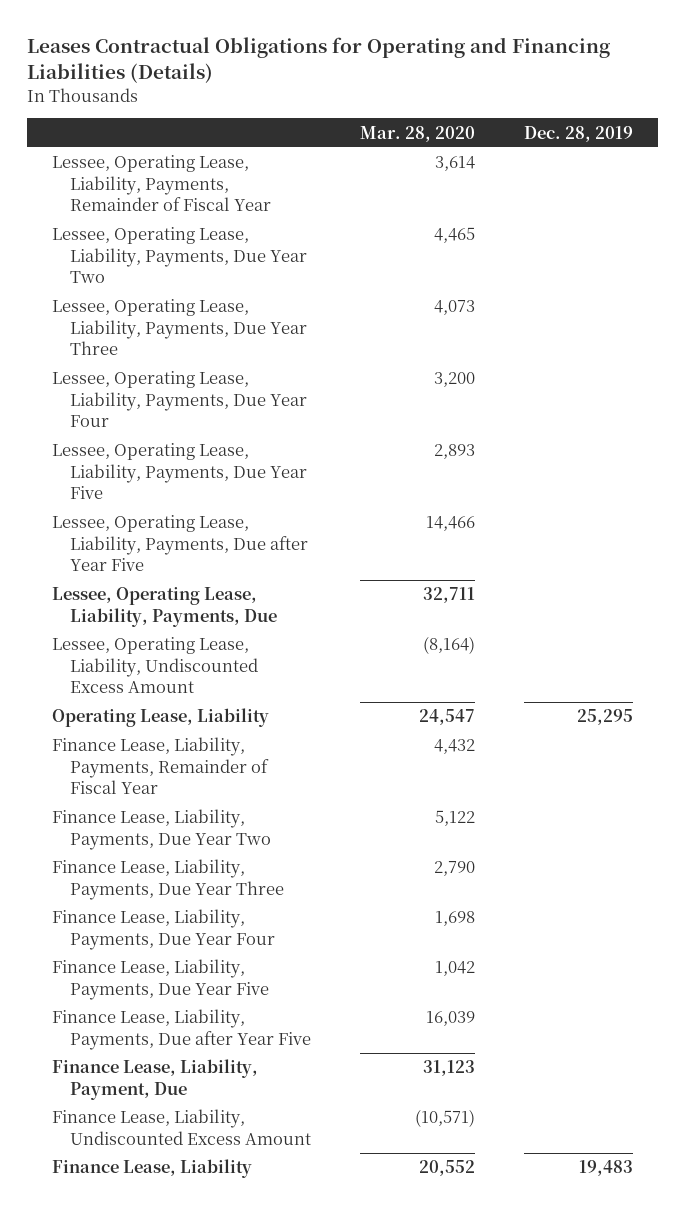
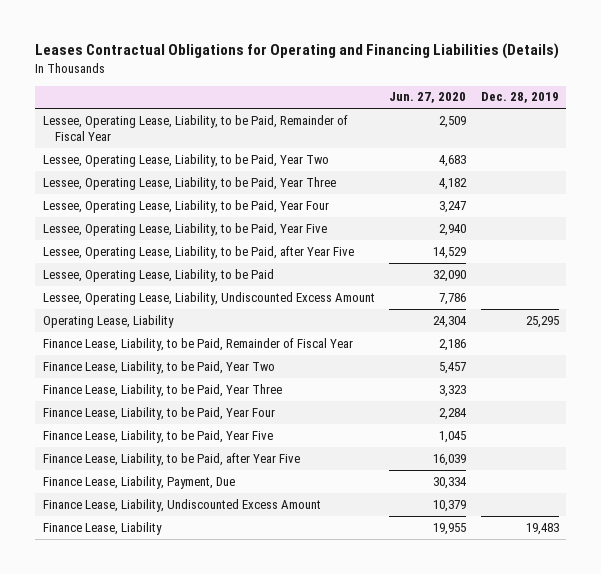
- | Mar. 28, 2020 | Dec. 28, 2019
+ | Jun. 27, 2020 | Dec. 28, 2019
- Lessee, Operating Lease, Liability, Payments, Remainder of Fiscal Year | 3,614 |
- Lessee, Operating Lease, Liability, Payments, Due Year Two | 4,465 |
- Lessee, Operating Lease, Liability, Payments, Due Year Three | 4,073 |
- Lessee, Operating Lease, Liability, Payments, Due Year Four | 3,200 |
- Lessee, Operating Lease, Liability, Payments, Due Year Five | 2,893 |
- Lessee, Operating Lease, Liability, Payments, Due after Year Five | 14,466 |
- Lessee, Operating Lease, Liability, Payments, Due | 32,711 |
+ Lessee, Operating Lease, Liability, to be Paid, Remainder of Fiscal Year | 2,509 |
+ Lessee, Operating Lease, Liability, to be Paid, Year Two | 4,683 |
+ Lessee, Operating Lease, Liability, to be Paid, Year Three | 4,182 |
+ Lessee, Operating Lease, Liability, to be Paid, Year Four | 3,247 |
+ Lessee, Operating Lease, Liability, to be Paid, Year Five | 2,940 |
+ Lessee, Operating Lease, Liability, to be Paid, after Year Five | 14,529 |
+ Lessee, Operating Lease, Liability, to be Paid | 32,090 |
- Finance Lease, Liability, Payments, Remainder of Fiscal Year | 4,432 |
- Finance Lease, Liability, Payments, Due Year Two | 5,122 |
- Finance Lease, Liability, Payments, Due Year Three | 2,790 |
- Finance Lease, Liability, Payments, Due Year Four | 1,698 |
- Finance Lease, Liability, Payments, Due Year Five | 1,042 |
- Finance Lease, Liability, Payments, Due after Year Five | 16,039 |
+ Finance Lease, Liability, to be Paid, Remainder of Fiscal Year | 2,186 |
+ Finance Lease, Liability, to be Paid, Year Two | 5,457 |
+ Finance Lease, Liability, to be Paid, Year Three | 3,323 |
+ Finance Lease, Liability, to be Paid, Year Four | 2,284 |
+ Finance Lease, Liability, to be Paid, Year Five | 1,045 |
+ Finance Lease, Liability, to be Paid, after Year Five | 16,039 |

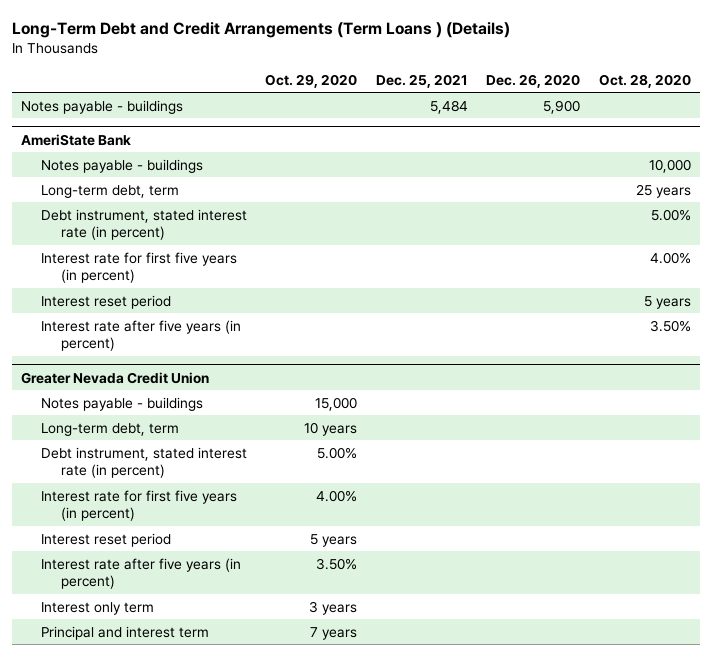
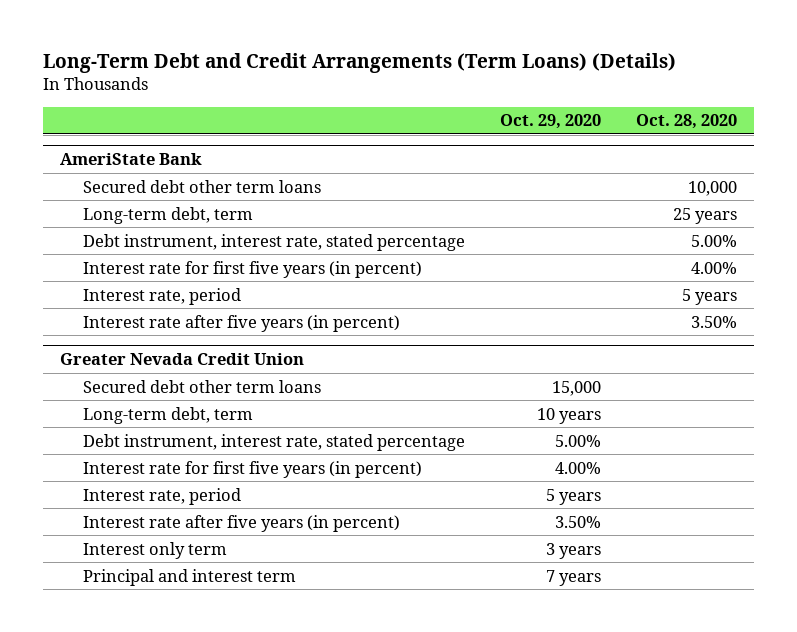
- Long-Term Debt and Credit Arrangements (Term Loans ) (Details)
+ Long-Term Debt and Credit Arrangements (Term Loans) (Details)
- | Oct. 29, 2020 | Dec. 25, 2021 | Dec. 26, 2020 | Oct. 28, 2020
+ | Oct. 29, 2020 | Oct. 28, 2020
- Notes payable - buildings | | 5,484 | 5,900 |
@ AmeriState Bank
- Notes payable - buildings | | | | 10,000
+ Secured debt other term loans | | 10,000
- Debt instrument, stated interest rate (in percent) | | | | 5.00%
+ Debt instrument, interest rate, stated percentage | | 5.00%
- Interest reset period | | | | 5 years
+ Interest rate, period | | 5 years
@ Greater Nevada Credit Union
- Notes payable - buildings | 15,000 | | |
+ Secured debt other term loans | 15,000 |
- Debt instrument, stated interest rate (in percent) | 5.00% | | |
+ Debt instrument, interest rate, stated percentage | 5.00% |
- Interest reset period | 5 years | | |
+ Interest rate, period | 5 years |

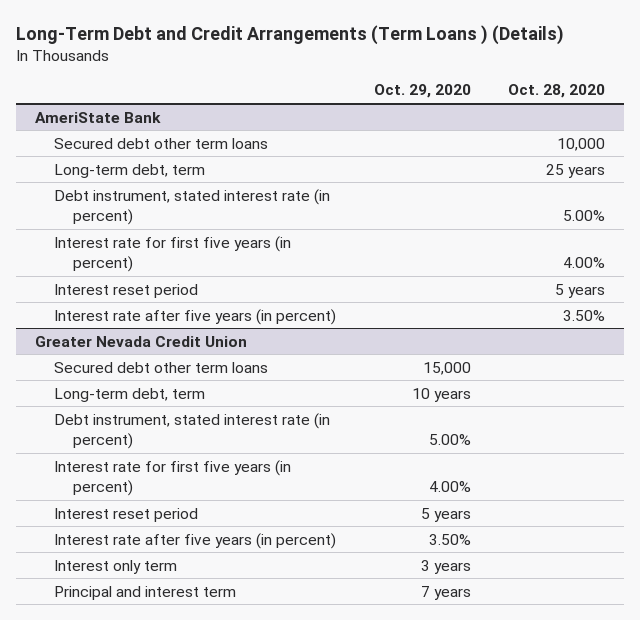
- Long-Term Debt and Credit Arrangements (Term Loans) (Details)
+ Long-Term Debt and Credit Arrangements (Term Loans ) (Details)
@ AmeriState Bank
- Debt instrument, interest rate, stated percentage | | 5.00%
+ Debt instrument, stated interest rate (in percent) | | 5.00%
- Interest rate, period | | 5 years
+ Interest reset period | | 5 years
@ Greater Nevada Credit Union
- Debt instrument, interest rate, stated percentage | 5.00% |
+ Debt instrument, stated interest rate (in percent) | 5.00% |
- Interest rate, period | 5 years |
+ Interest reset period | 5 years |

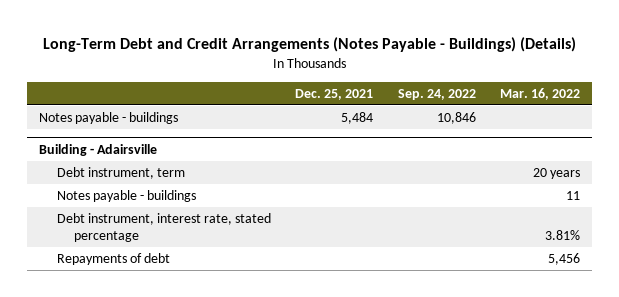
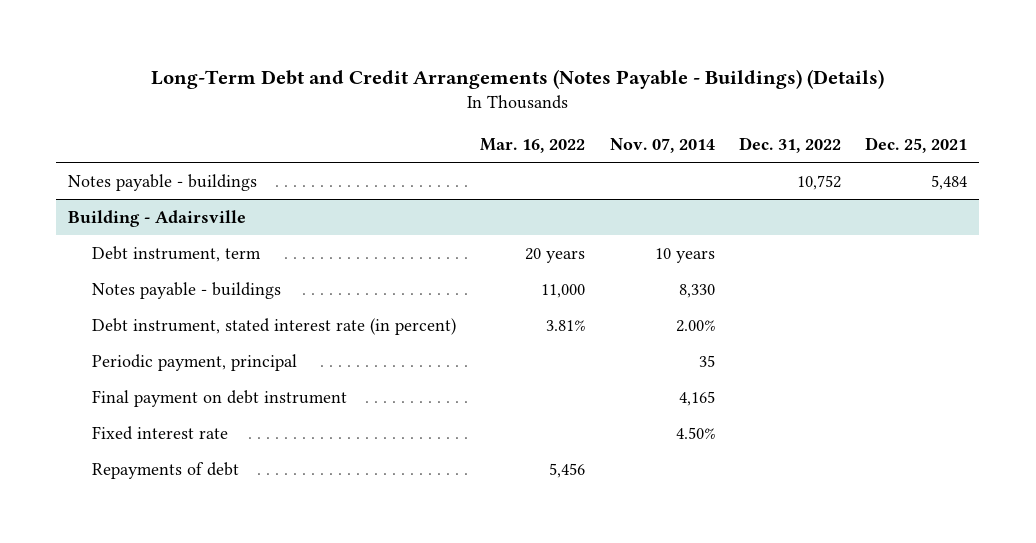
- | Dec. 25, 2021 | Sep. 24, 2022 | Mar. 16, 2022
+ | Mar. 16, 2022 | Nov. 07, 2014 | Dec. 31, 2022 | Dec. 25, 2021
@ Building - Adairsville
- Notes payable - buildings | | | 11
- Debt instrument, interest rate, stated percentage | | | 3.81%
+ Notes payable - buildings | 11,000 | 8,330 | |
+ Debt instrument, stated interest rate (in percent) | 3.81% | 2.00% | |
+ Periodic payment, principal | | 35 | |
+ Final payment on debt instrument | | 4,165 | |
+ Fixed interest rate | | 4.50% | |

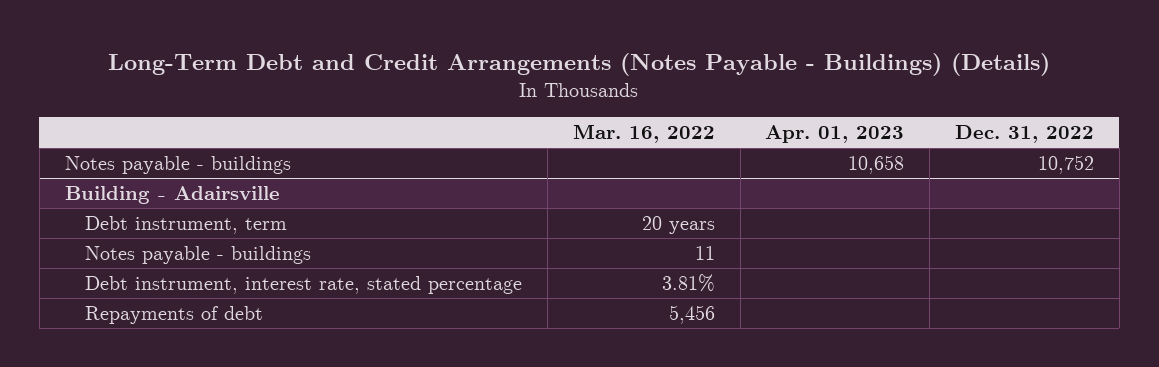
- | Mar. 16, 2022 | Nov. 07, 2014 | Dec. 31, 2022 | Dec. 25, 2021
+ | Mar. 16, 2022 | Apr. 01, 2023 | Dec. 31, 2022
@ Building - Adairsville
- Notes payable - buildings | 11,000 | 8,330 | |
- Debt instrument, stated interest rate (in percent) | 3.81% | 2.00% | |
- Periodic payment, principal | | 35 | |
- Final payment on debt instrument | | 4,165 | |
- Fixed interest rate | | 4.50% | |
+ Notes payable - buildings | 11 | |
+ Debt instrument, interest rate, stated percentage | 3.81% | |

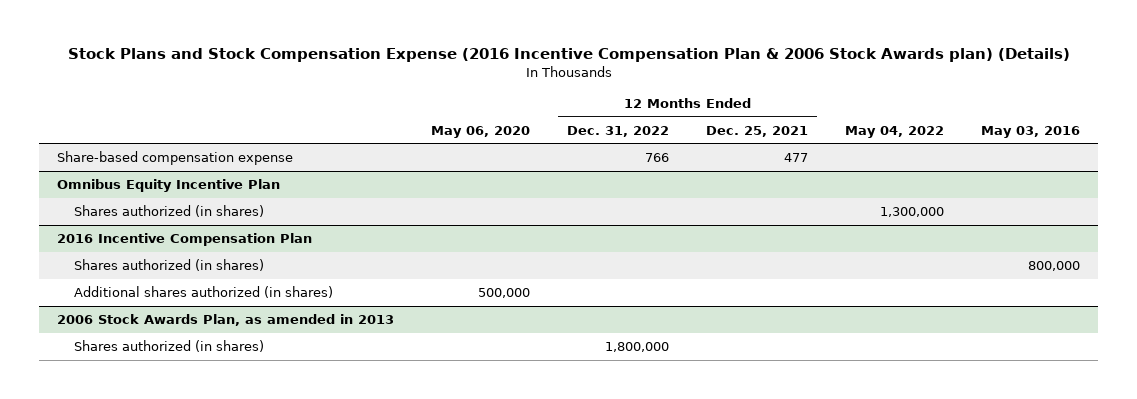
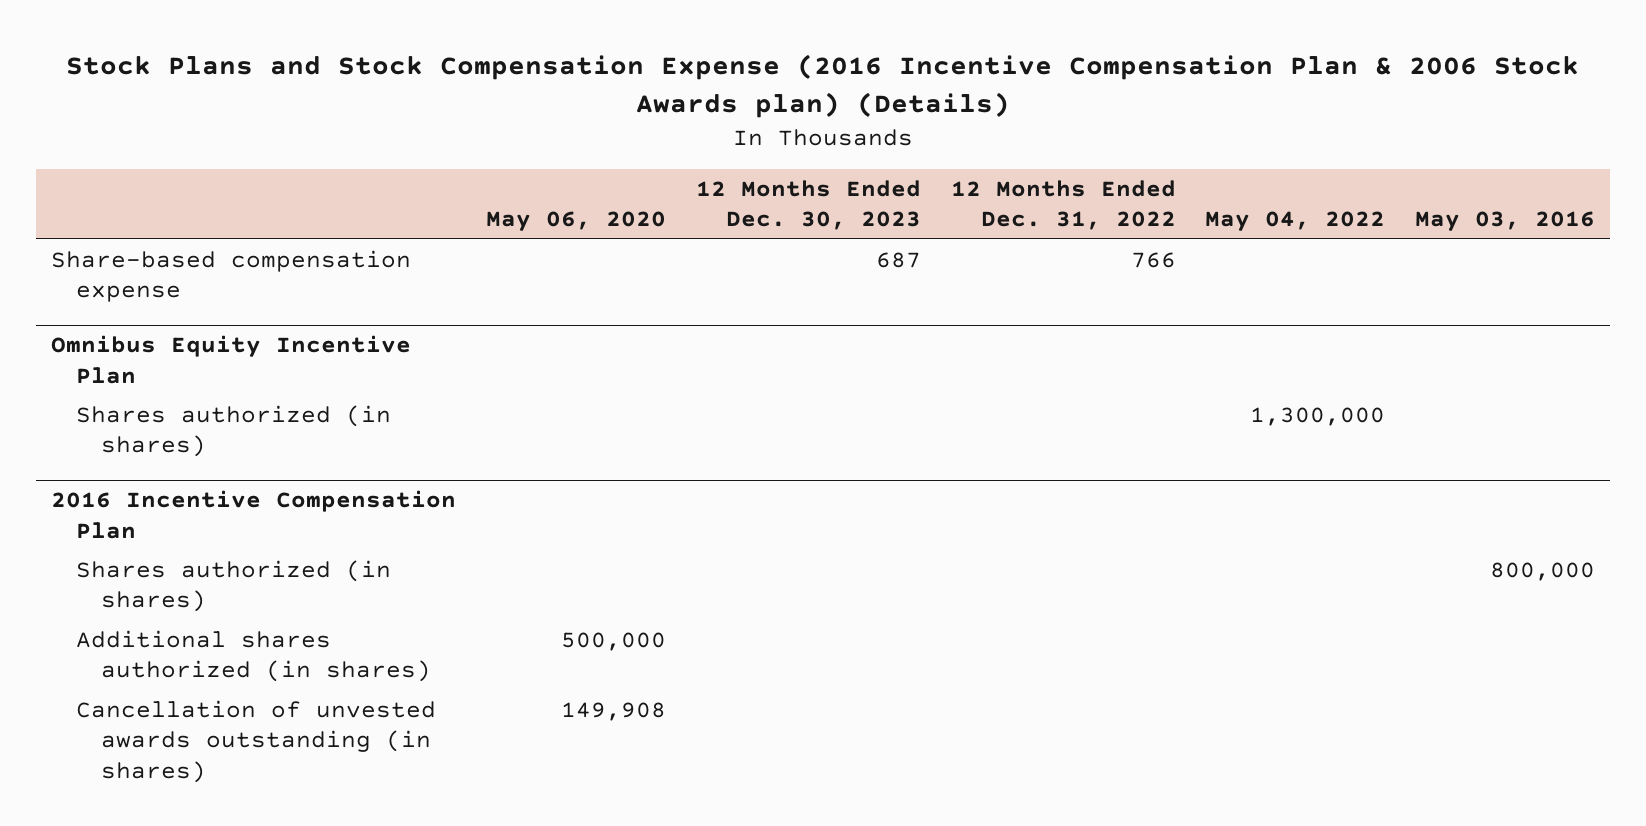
- | May 06, 2020 | 12 Months Ended Dec. 31, 2022 | 12 Months Ended Dec. 25, 2021 | May 04, 2022 | May 03, 2016
+ | May 06, 2020 | 12 Months Ended Dec. 30, 2023 | 12 Months Ended Dec. 31, 2022 | May 04, 2022 | May 03, 2016
- 2006 Stock Awards Plan, as amended in 2013
- Shares authorized (in shares) | | 1,800,000 | | |
@ 2016 Incentive Compensation Plan
+ Cancellation of unvested awards outstanding (in shares) | 149,908 | | | |

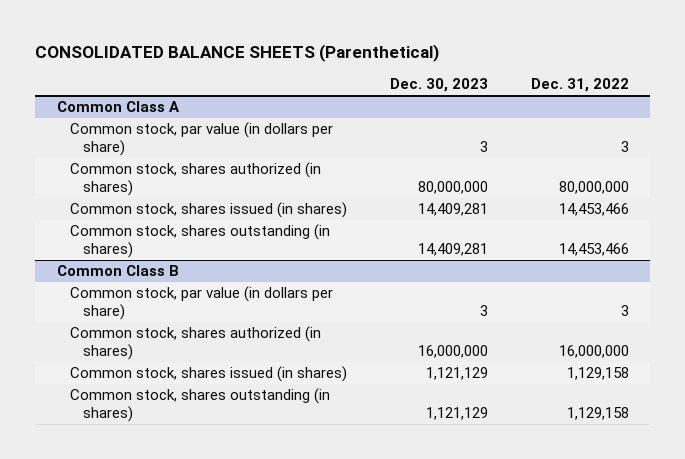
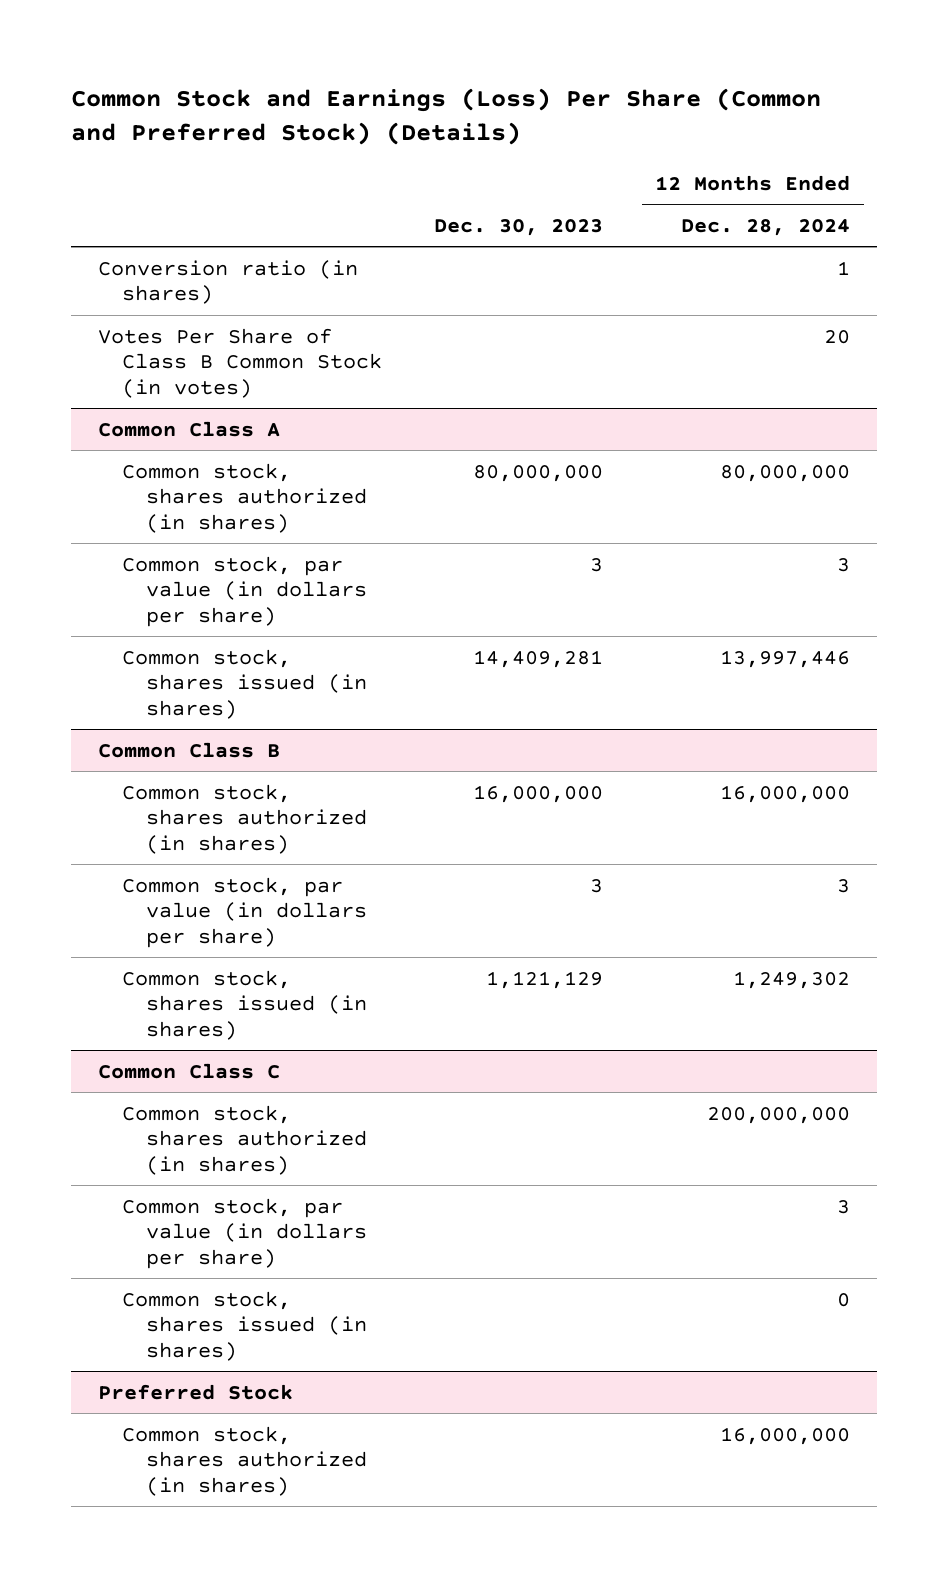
- CONSOLIDATED BALANCE SHEETS (Parenthetical)
+ Common Stock and Earnings (Loss) Per Share (Common and Preferred Stock) (Details)
- | Dec. 30, 2023 | Dec. 31, 2022
+ | Dec. 30, 2023 | 12 Months Ended Dec. 28, 2024
+ Conversion ratio (in shares) | | 1
+ Votes Per Share of Class B Common Stock (in votes) | | 20
@ Common Class A
moved down: Common stock, par value (in dollars per share) | 3 | 3
- Common stock, shares outstanding (in shares) | 14,409,281 | 14,453,466
@ Common Class B
moved down: Common stock, par value (in dollars per share) | 3 | 3
- Common stock, shares outstanding (in shares) | 1,121,129 | 1,129,158
+ Common Class C
+ Common stock, shares authorized (in shares) | | 200,000,000
+ Common stock, par value (in dollars per share) | | 3
+ Common stock, shares issued (in shares) | | 0
+ Preferred Stock
+ Common stock, shares authorized (in shares) | | 16,000,000

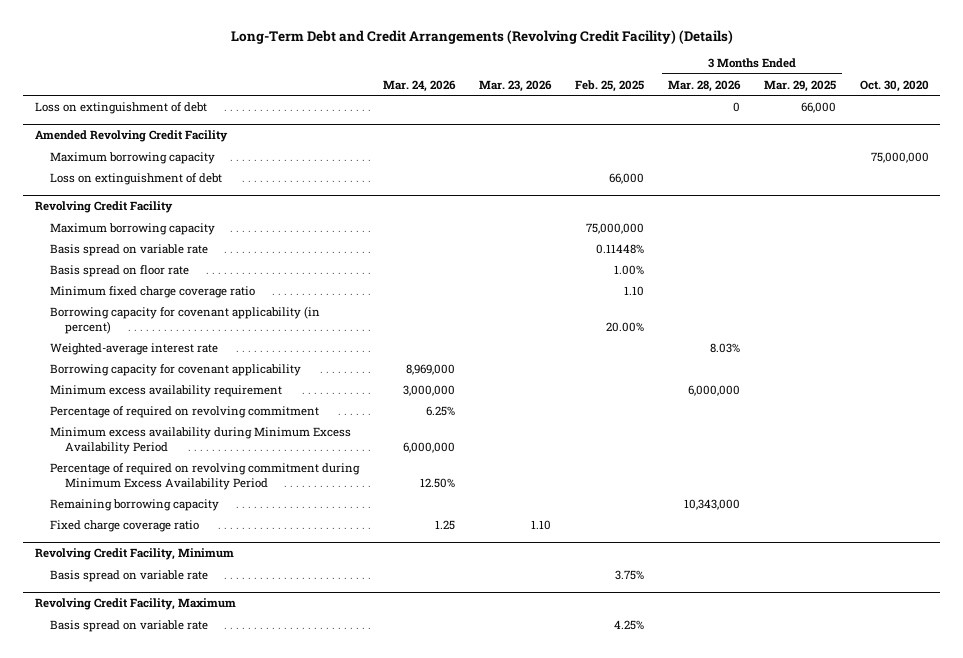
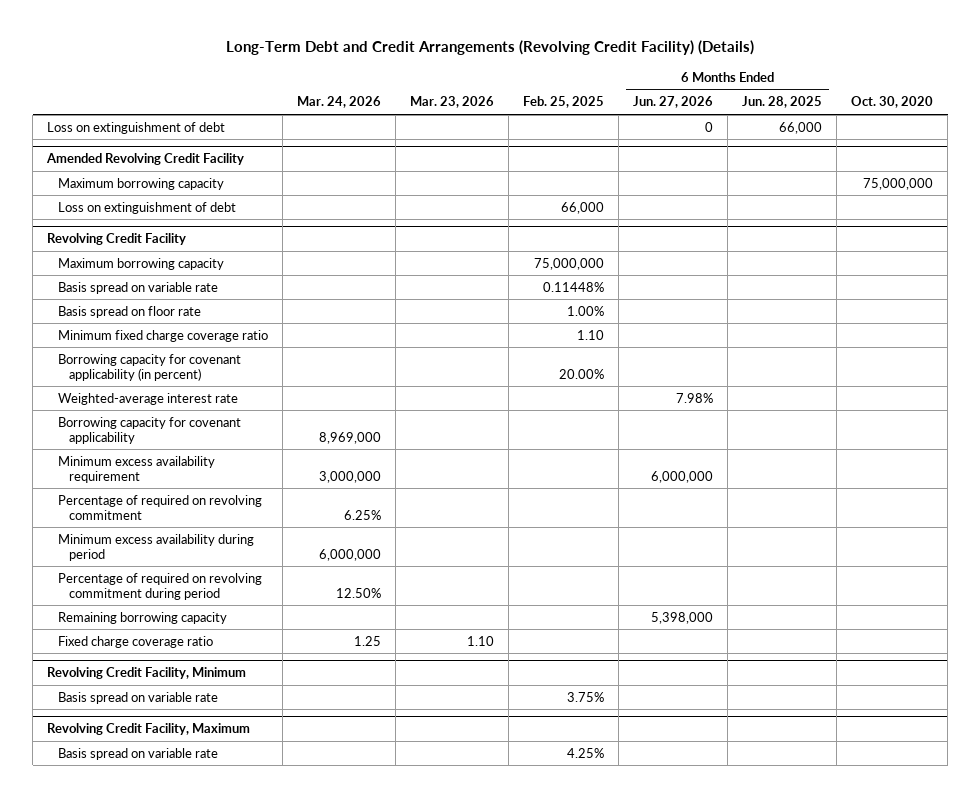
- | Mar. 24, 2026 | Mar. 23, 2026 | Feb. 25, 2025 | 3 Months Ended Mar. 28, 2026 | 3 Months Ended Mar. 29, 2025 | Oct. 30, 2020
+ | Mar. 24, 2026 | Mar. 23, 2026 | Feb. 25, 2025 | 6 Months Ended Jun. 27, 2026 | 6 Months Ended Jun. 28, 2025 | Oct. 30, 2020
@ Revolving Credit Facility
- Minimum excess availability during Minimum Excess Availability Period | 6,000,000 | | | | |
- Percentage of required on revolving commitment during Minimum Excess Availability Period | 12.50% | | | | |
+ Minimum excess availability during period | 6,000,000 | | | | |
+ Percentage of required on revolving commitment during period | 12.50% | | | | |

